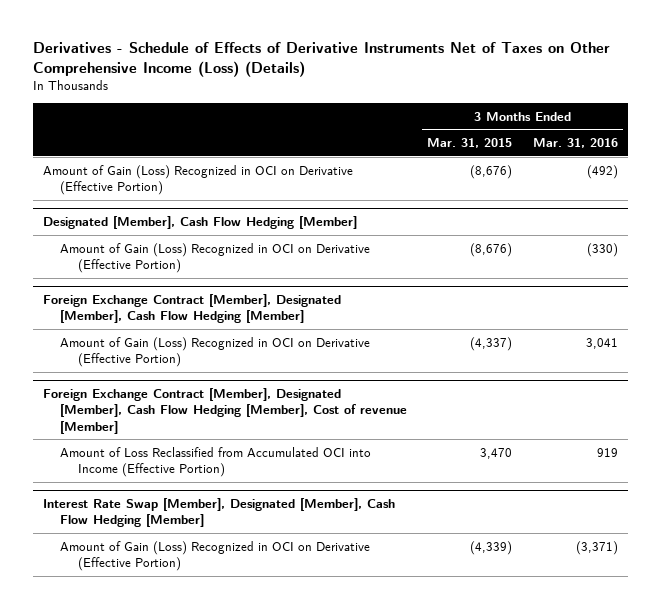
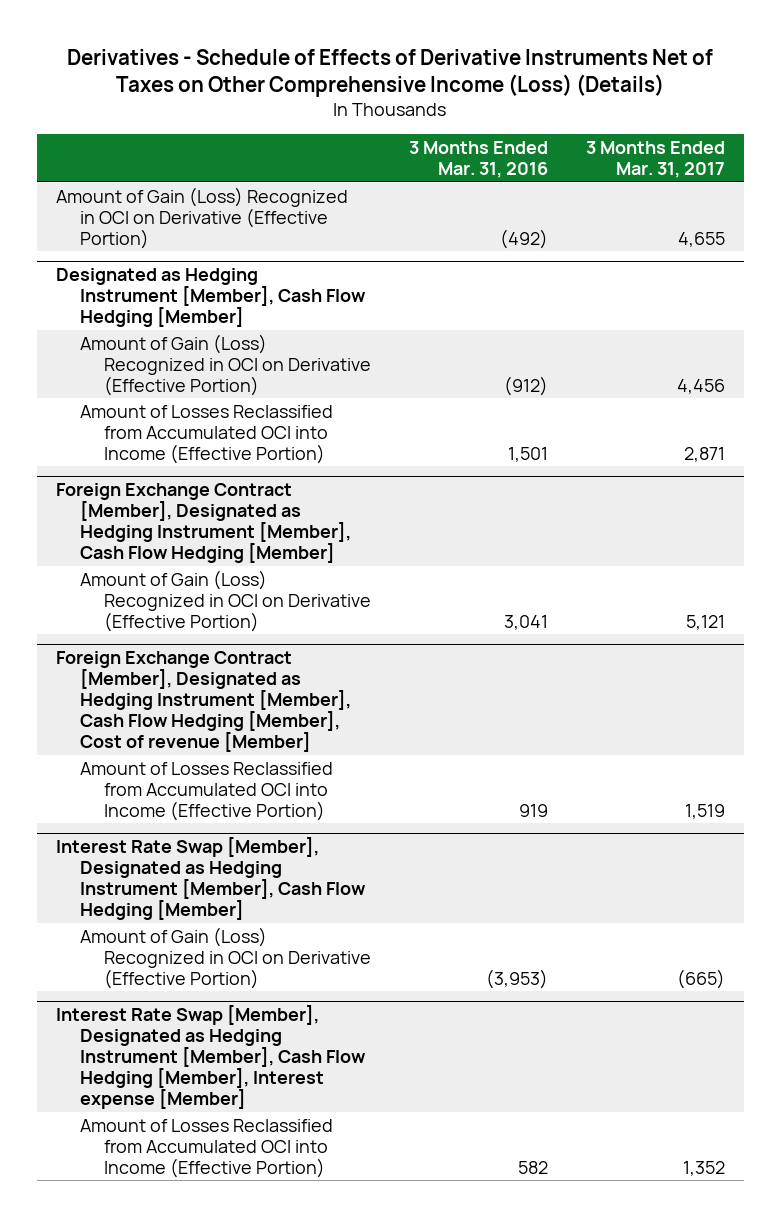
- | 3 Months Ended Mar. 31, 2015 | 3 Months Ended Mar. 31, 2016
+ | 3 Months Ended Mar. 31, 2016 | 3 Months Ended Mar. 31, 2017
- Designated [Member], Cash Flow Hedging [Member]
- Amount of Gain (Loss) Recognized in OCI on Derivative (Effective Portion) | (8,676) | (330)
- Foreign Exchange Contract [Member], Designated [Member], Cash Flow Hedging [Member]
+ Designated as Hedging Instrument [Member], Cash Flow Hedging [Member]
+ Amount of Gain (Loss) Recognized in OCI on Derivative (Effective Portion) | (912) | 4,456
+ Amount of Losses Reclassified from Accumulated OCI into Income (Effective Portion) | 1,501 | 2,871
+ Foreign Exchange Contract [Member], Designated as Hedging Instrument [Member], Cash Flow Hedging [Member]
- Foreign Exchange Contract [Member], Designated [Member], Cash Flow Hedging [Member], Cost of revenue [Member]
- Amount of Loss Reclassified from Accumulated OCI into Income (Effective Portion) | 3,470 | 919
- Interest Rate Swap [Member], Designated [Member], Cash Flow Hedging [Member]
- Amount of Gain (Loss) Recognized in OCI on Derivative (Effective Portion) | (4,339) | (3,371)
+ Foreign Exchange Contract [Member], Designated as Hedging Instrument [Member], Cash Flow Hedging [Member], Cost of revenue [Member]
+ Amount of Losses Reclassified from Accumulated OCI into Income (Effective Portion) | 919 | 1,519
+ Interest Rate Swap [Member], Designated as Hedging Instrument [Member], Cash Flow Hedging [Member]
+ Amount of Gain (Loss) Recognized in OCI on Derivative (Effective Portion) | (3,953) | (665)
+ Interest Rate Swap [Member], Designated as Hedging Instrument [Member], Cash Flow Hedging [Member], Interest expense [Member]
+ Amount of Losses Reclassified from Accumulated OCI into Income (Effective Portion) | 582 | 1,352

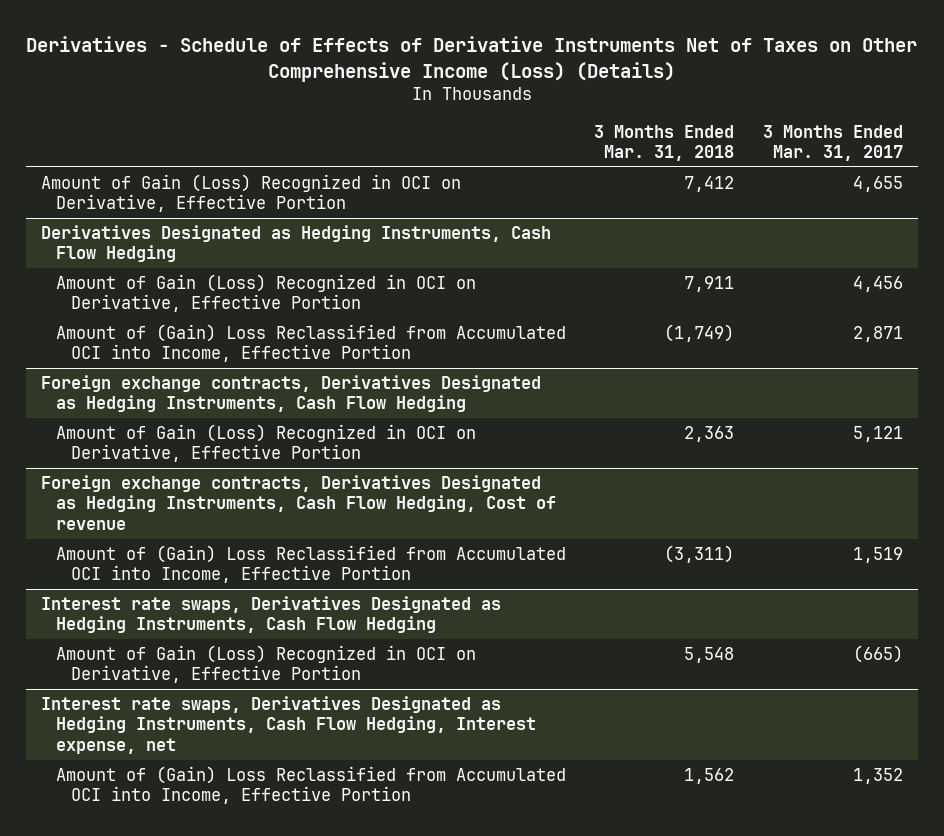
- | 3 Months Ended Mar. 31, 2016 | 3 Months Ended Mar. 31, 2017
+ | 3 Months Ended Mar. 31, 2018 | 3 Months Ended Mar. 31, 2017
- Amount of Gain (Loss) Recognized in OCI on Derivative (Effective Portion) | (492) | 4,655
- Designated as Hedging Instrument [Member], Cash Flow Hedging [Member]
- Amount of Gain (Loss) Recognized in OCI on Derivative (Effective Portion) | (912) | 4,456
- Amount of Losses Reclassified from Accumulated OCI into Income (Effective Portion) | 1,501 | 2,871
- Foreign Exchange Contract [Member], Designated as Hedging Instrument [Member], Cash Flow Hedging [Member]
- Amount of Gain (Loss) Recognized in OCI on Derivative (Effective Portion) | 3,041 | 5,121
- Foreign Exchange Contract [Member], Designated as Hedging Instrument [Member], Cash Flow Hedging [Member], Cost of revenue [Member]
- Amount of Losses Reclassified from Accumulated OCI into Income (Effective Portion) | 919 | 1,519
- Interest Rate Swap [Member], Designated as Hedging Instrument [Member], Cash Flow Hedging [Member]
- Amount of Gain (Loss) Recognized in OCI on Derivative (Effective Portion) | (3,953) | (665)
- Interest Rate Swap [Member], Designated as Hedging Instrument [Member], Cash Flow Hedging [Member], Interest expense [Member]
- Amount of Losses Reclassified from Accumulated OCI into Income (Effective Portion) | 582 | 1,352
+ Amount of Gain (Loss) Recognized in OCI on Derivative, Effective Portion | 7,412 | 4,655
+ Derivatives Designated as Hedging Instruments, Cash Flow Hedging
+ Amount of Gain (Loss) Recognized in OCI on Derivative, Effective Portion | 7,911 | 4,456
+ Amount of (Gain) Loss Reclassified from Accumulated OCI into Income, Effective Portion | (1,749) | 2,871
+ Foreign exchange contracts, Derivatives Designated as Hedging Instruments, Cash Flow Hedging
+ Amount of Gain (Loss) Recognized in OCI on Derivative, Effective Portion | 2,363 | 5,121
+ Foreign exchange contracts, Derivatives Designated as Hedging Instruments, Cash Flow Hedging, Cost of revenue
+ Amount of (Gain) Loss Reclassified from Accumulated OCI into Income, Effective Portion | (3,311) | 1,519
+ Interest rate swaps, Derivatives Designated as Hedging Instruments, Cash Flow Hedging
+ Amount of Gain (Loss) Recognized in OCI on Derivative, Effective Portion | 5,548 | (665)
+ Interest rate swaps, Derivatives Designated as Hedging Instruments, Cash Flow Hedging, Interest expense, net
+ Amount of (Gain) Loss Reclassified from Accumulated OCI into Income, Effective Portion | 1,562 | 1,352

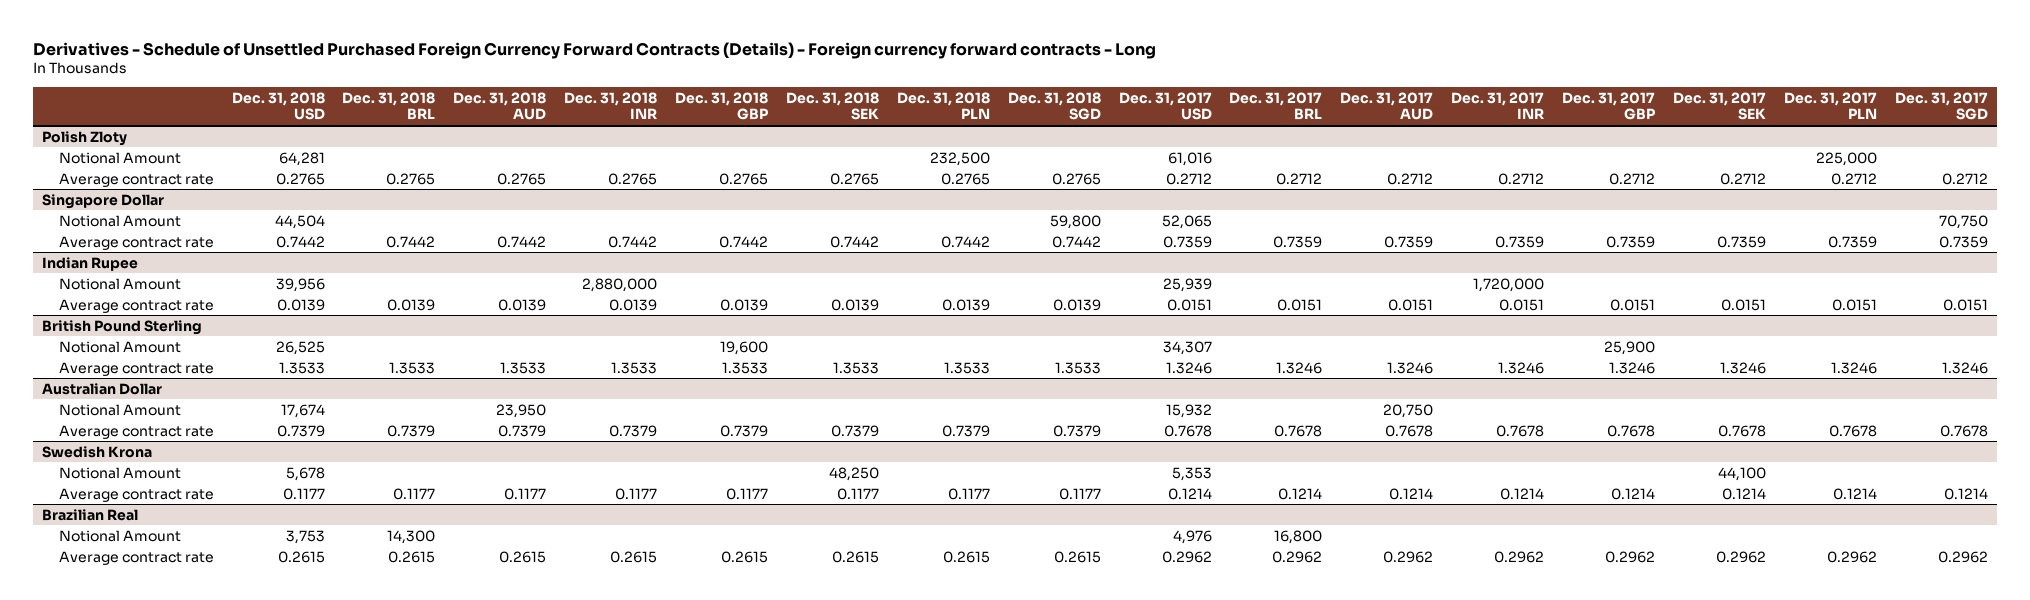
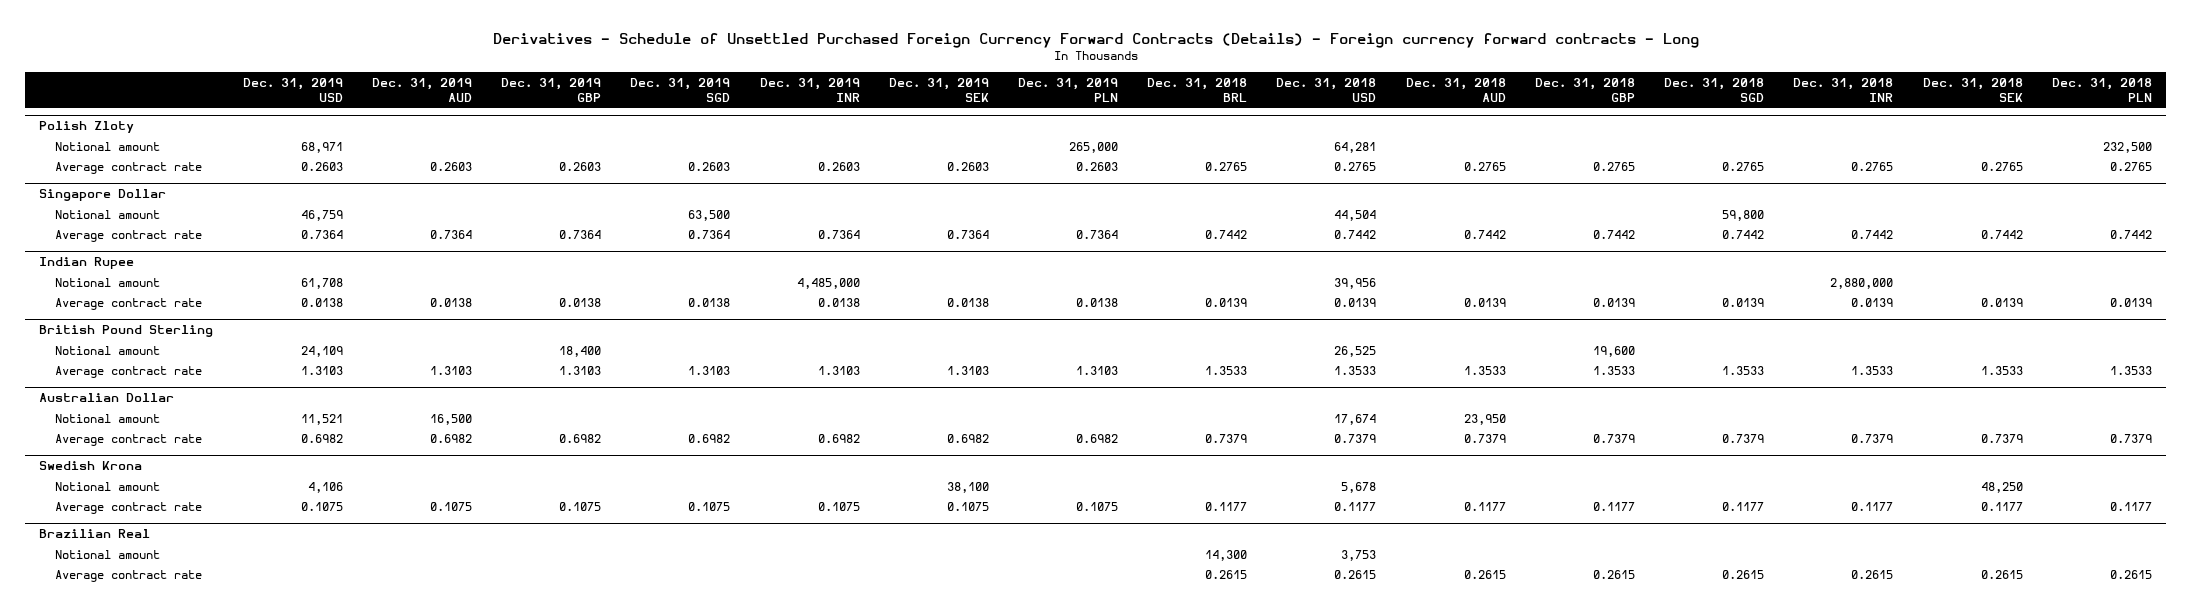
- | Dec. 31, 2018 USD | Dec. 31, 2018 BRL | Dec. 31, 2018 AUD | Dec. 31, 2018 INR | Dec. 31, 2018 GBP | Dec. 31, 2018 SEK | Dec. 31, 2018 PLN | Dec. 31, 2018 SGD | Dec. 31, 2017 USD | Dec. 31, 2017 BRL | Dec. 31, 2017 AUD | Dec. 31, 2017 INR | Dec. 31, 2017 GBP | Dec. 31, 2017 SEK | Dec. 31, 2017 PLN | Dec. 31, 2017 SGD
+ | Dec. 31, 2019 USD | Dec. 31, 2019 AUD | Dec. 31, 2019 GBP | Dec. 31, 2019 SGD | Dec. 31, 2019 INR | Dec. 31, 2019 SEK | Dec. 31, 2019 PLN | Dec. 31, 2018 BRL | Dec. 31, 2018 USD | Dec. 31, 2018 AUD | Dec. 31, 2018 GBP | Dec. 31, 2018 SGD | Dec. 31, 2018 INR | Dec. 31, 2018 SEK | Dec. 31, 2018 PLN
@ Polish Zloty
- Notional Amount | 64,281 | | | | | | 232,500 | | 61,016 | | | | | | 225,000 |
+ Notional amount | 68,971 | | | | | | 265,000 | | 64,281 | | | | | | 232,500
@ Singapore Dollar
- Notional Amount | 44,504 | | | | | | | 59,800 | 52,065 | | | | | | | 70,750
+ Notional amount | 46,759 | | | 63,500 | | | | | 44,504 | | | 59,800 | | |
@ Indian Rupee
- Notional Amount | 39,956 | | | 2,880,000 | | | | | 25,939 | | | 1,720,000 | | | |
+ Notional amount | 61,708 | | | | 4,485,000 | | | | 39,956 | | | | 2,880,000 | |
@ British Pound Sterling
- Notional Amount | 26,525 | | | | 19,600 | | | | 34,307 | | | | 25,900 | | |
+ Notional amount | 24,109 | | 18,400 | | | | | | 26,525 | | 19,600 | | | |
@ Australian Dollar
- Notional Amount | 17,674 | | 23,950 | | | | | | 15,932 | | 20,750 | | | | |
+ Notional amount | 11,521 | 16,500 | | | | | | | 17,674 | 23,950 | | | | |
@ Swedish Krona
- Notional Amount | 5,678 | | | | | 48,250 | | | 5,353 | | | | | 44,100 | |
+ Notional amount | 4,106 | | | | | 38,100 | | | 5,678 | | | | | 48,250 |
@ Brazilian Real
- Notional Amount | 3,753 | 14,300 | | | | | | | 4,976 | 16,800 | | | | | |
+ Notional amount | | | | | | | | 14,300 | 3,753 | | | | | |

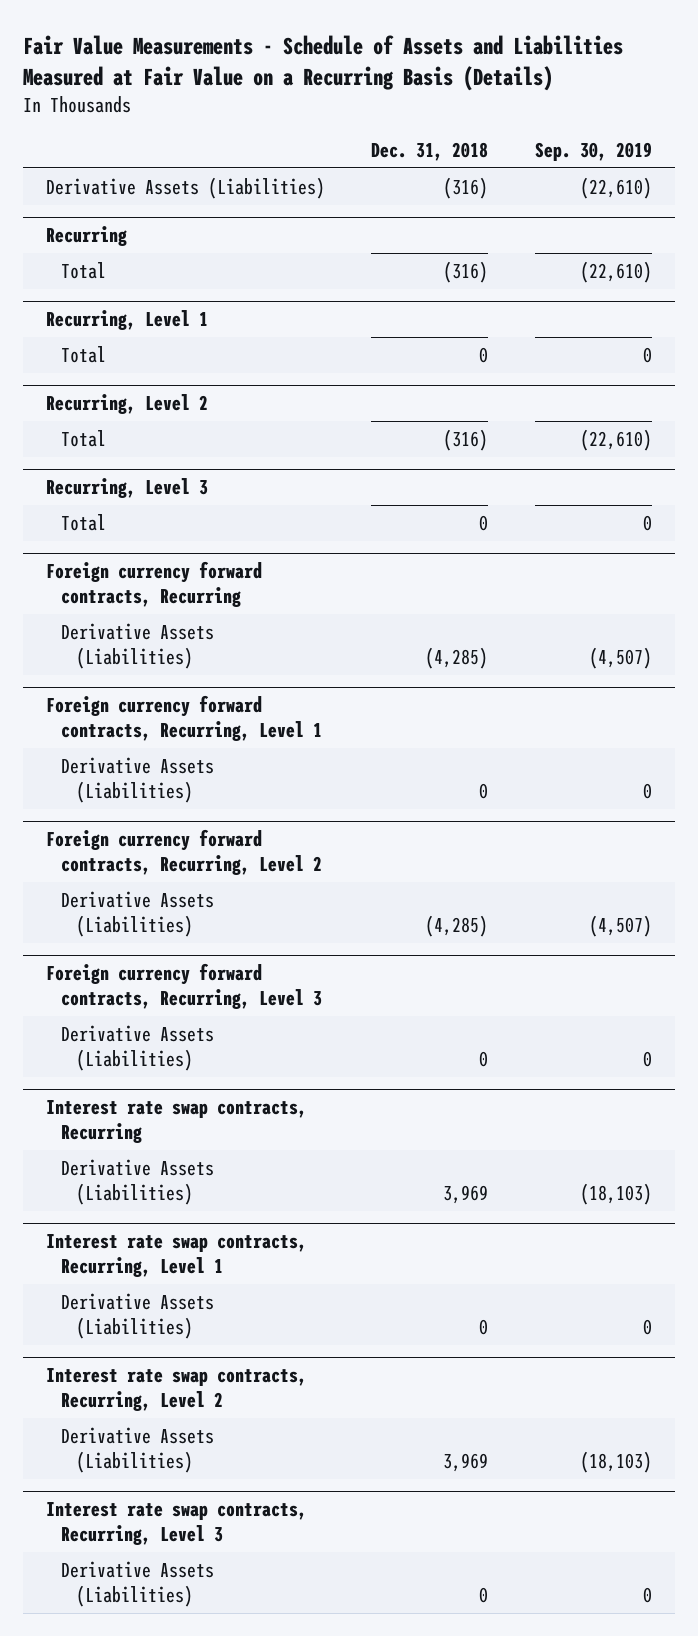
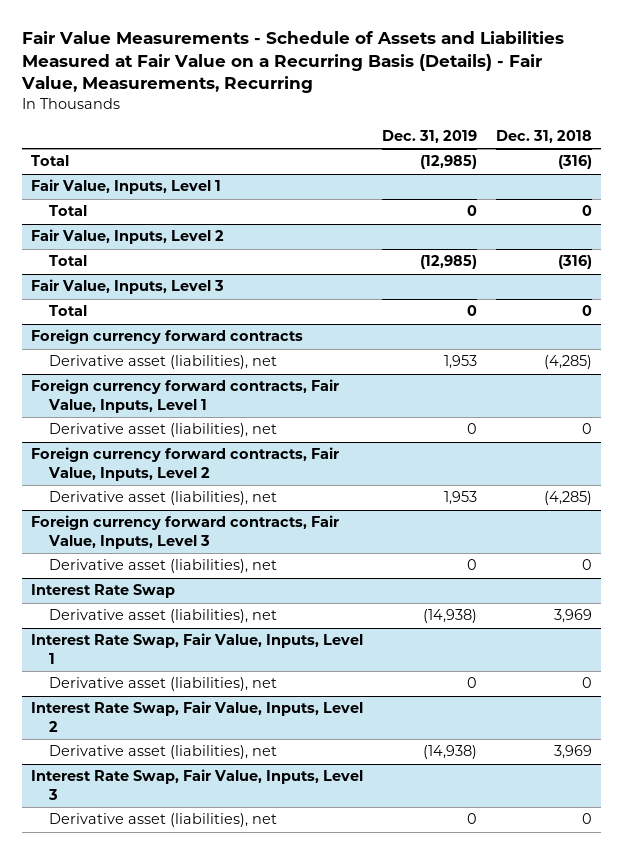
- Fair Value Measurements - Schedule of Assets and Liabilities Measured at Fair Value on a Recurring Basis (Details)
+ Fair Value Measurements - Schedule of Assets and Liabilities Measured at Fair Value on a Recurring Basis (Details) - Fair Value, Measurements, Recurring
- | Dec. 31, 2018 | Sep. 30, 2019
+ | Dec. 31, 2019 | Dec. 31, 2018
- Derivative Assets (Liabilities) | (316) | (22,610)
- Recurring
- Recurring, Level 1
+ Fair Value, Inputs, Level 1
- Recurring, Level 2
+ Fair Value, Inputs, Level 2
- Recurring, Level 3
+ Fair Value, Inputs, Level 3
- Foreign currency forward contracts, Recurring
- Derivative Assets (Liabilities) | (4,285) | (4,507)
- Foreign currency forward contracts, Recurring, Level 1
- Derivative Assets (Liabilities) | 0 | 0
- Foreign currency forward contracts, Recurring, Level 2
- Derivative Assets (Liabilities) | (4,285) | (4,507)
- Foreign currency forward contracts, Recurring, Level 3
- Derivative Assets (Liabilities) | 0 | 0
- Interest rate swap contracts, Recurring
- Derivative Assets (Liabilities) | 3,969 | (18,103)
- Interest rate swap contracts, Recurring, Level 1
- Derivative Assets (Liabilities) | 0 | 0
- Interest rate swap contracts, Recurring, Level 2
- Derivative Assets (Liabilities) | 3,969 | (18,103)
- Interest rate swap contracts, Recurring, Level 3
- Derivative Assets (Liabilities) | 0 | 0
+ Foreign currency forward contracts
+ Derivative asset (liabilities), net | 1,953 | (4,285)
+ Foreign currency forward contracts, Fair Value, Inputs, Level 1
+ Derivative asset (liabilities), net | 0 | 0
+ Foreign currency forward contracts, Fair Value, Inputs, Level 2
+ Derivative asset (liabilities), net | 1,953 | (4,285)
+ Foreign currency forward contracts, Fair Value, Inputs, Level 3
+ Derivative asset (liabilities), net | 0 | 0
+ Interest Rate Swap
+ Derivative asset (liabilities), net | (14,938) | 3,969
+ Interest Rate Swap, Fair Value, Inputs, Level 1
+ Derivative asset (liabilities), net | 0 | 0
+ Interest Rate Swap, Fair Value, Inputs, Level 2
+ Derivative asset (liabilities), net | (14,938) | 3,969
+ Interest Rate Swap, Fair Value, Inputs, Level 3
+ Derivative asset (liabilities), net | 0 | 0

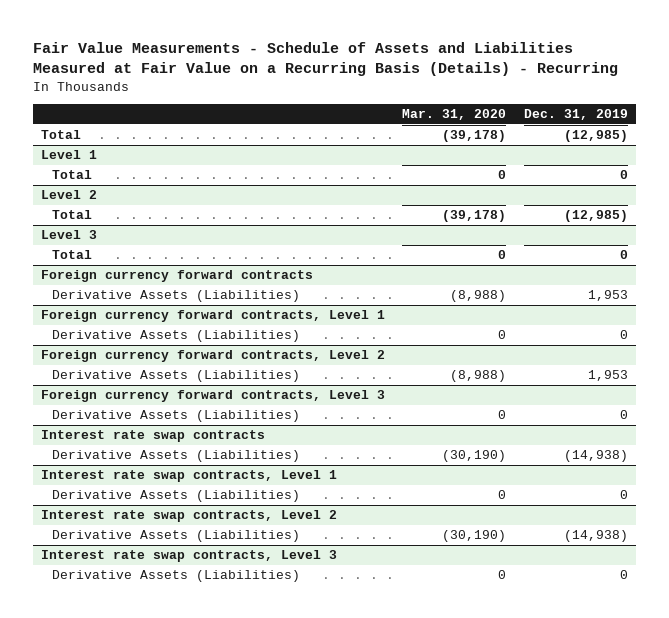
- Fair Value Measurements - Schedule of Assets and Liabilities Measured at Fair Value on a Recurring Basis (Details) - Fair Value, Measurements, Recurring
+ Fair Value Measurements - Schedule of Assets and Liabilities Measured at Fair Value on a Recurring Basis (Details) - Recurring
- | Dec. 31, 2019 | Dec. 31, 2018
+ | Mar. 31, 2020 | Dec. 31, 2019
- Fair Value, Inputs, Level 1
+ Level 1
- Fair Value, Inputs, Level 2
+ Level 2
- Fair Value, Inputs, Level 3
+ Level 3
@ Foreign currency forward contracts
- Derivative asset (liabilities), net | 1,953 | (4,285)
- Foreign currency forward contracts, Fair Value, Inputs, Level 1
- Derivative asset (liabilities), net | 0 | 0
- Foreign currency forward contracts, Fair Value, Inputs, Level 2
- Derivative asset (liabilities), net | 1,953 | (4,285)
- Foreign currency forward contracts, Fair Value, Inputs, Level 3
- Derivative asset (liabilities), net | 0 | 0
- Interest Rate Swap
- Derivative asset (liabilities), net | (14,938) | 3,969
- Interest Rate Swap, Fair Value, Inputs, Level 1
- Derivative asset (liabilities), net | 0 | 0
- Interest Rate Swap, Fair Value, Inputs, Level 2
- Derivative asset (liabilities), net | (14,938) | 3,969
- Interest Rate Swap, Fair Value, Inputs, Level 3
- Derivative asset (liabilities), net | 0 | 0
@ Foreign currency forward contracts
+ Derivative Assets (Liabilities) | (8,988) | 1,953
+ Foreign currency forward contracts, Level 1
+ Derivative Assets (Liabilities) | 0 | 0
+ Foreign currency forward contracts, Level 2
+ Derivative Assets (Liabilities) | (8,988) | 1,953
+ Foreign currency forward contracts, Level 3
+ Derivative Assets (Liabilities) | 0 | 0
+ Interest rate swap contracts
+ Derivative Assets (Liabilities) | (30,190) | (14,938)
+ Interest rate swap contracts, Level 1
+ Derivative Assets (Liabilities) | 0 | 0
+ Interest rate swap contracts, Level 2
+ Derivative Assets (Liabilities) | (30,190) | (14,938)
+ Interest rate swap contracts, Level 3
+ Derivative Assets (Liabilities) | 0 | 0

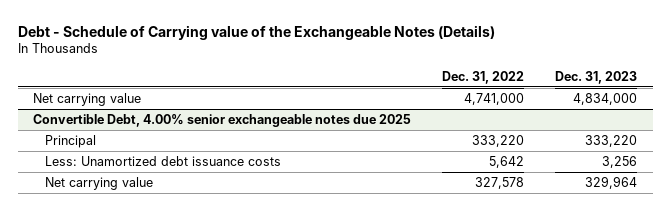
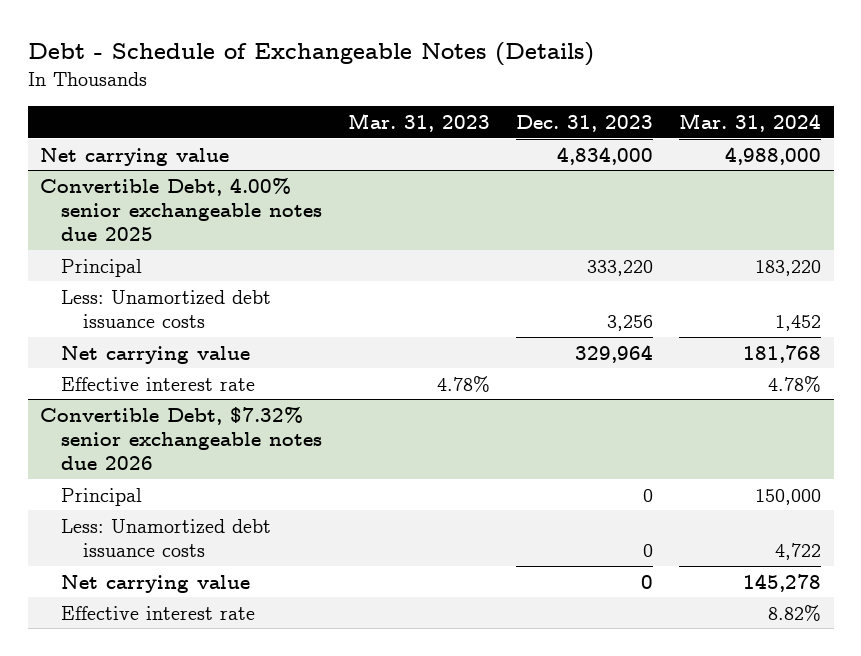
- Debt - Schedule of Carrying value of the Exchangeable Notes (Details)
+ Debt - Schedule of Exchangeable Notes (Details)
- | Dec. 31, 2022 | Dec. 31, 2023
+ | Mar. 31, 2023 | Dec. 31, 2023 | Mar. 31, 2024
@ Convertible Debt, 4.00% senior exchangeable notes due 2025
+ Effective interest rate | 4.78% | | 4.78%
+ Convertible Debt, $7.32% senior exchangeable notes due 2026
+ Principal | | 0 | 150,000
+ Less: Unamortized debt issuance costs | | 0 | 4,722
+ Net carrying value | | 0 | 145,278
+ Effective interest rate | | | 8.82%

